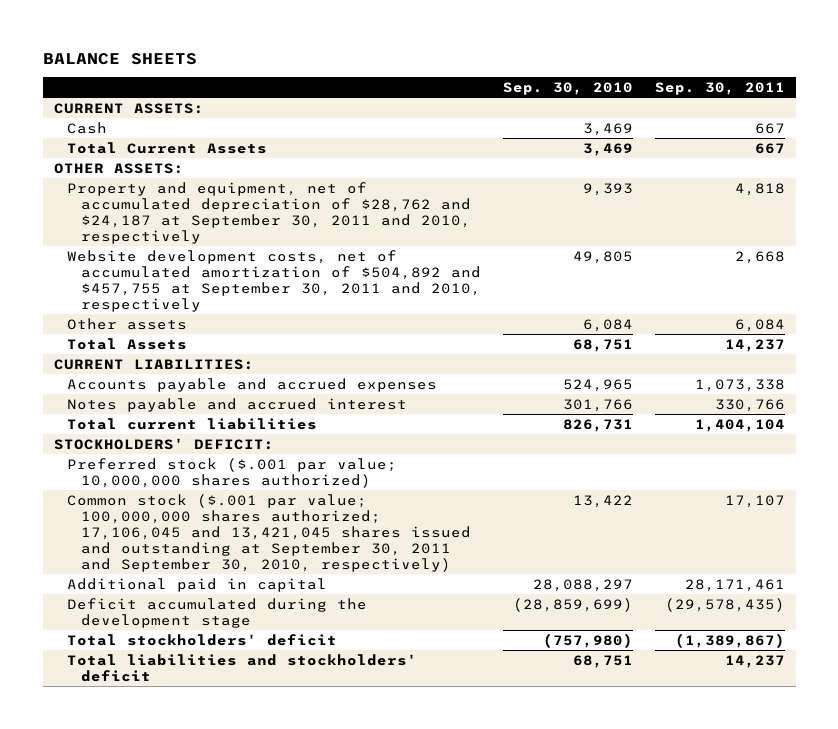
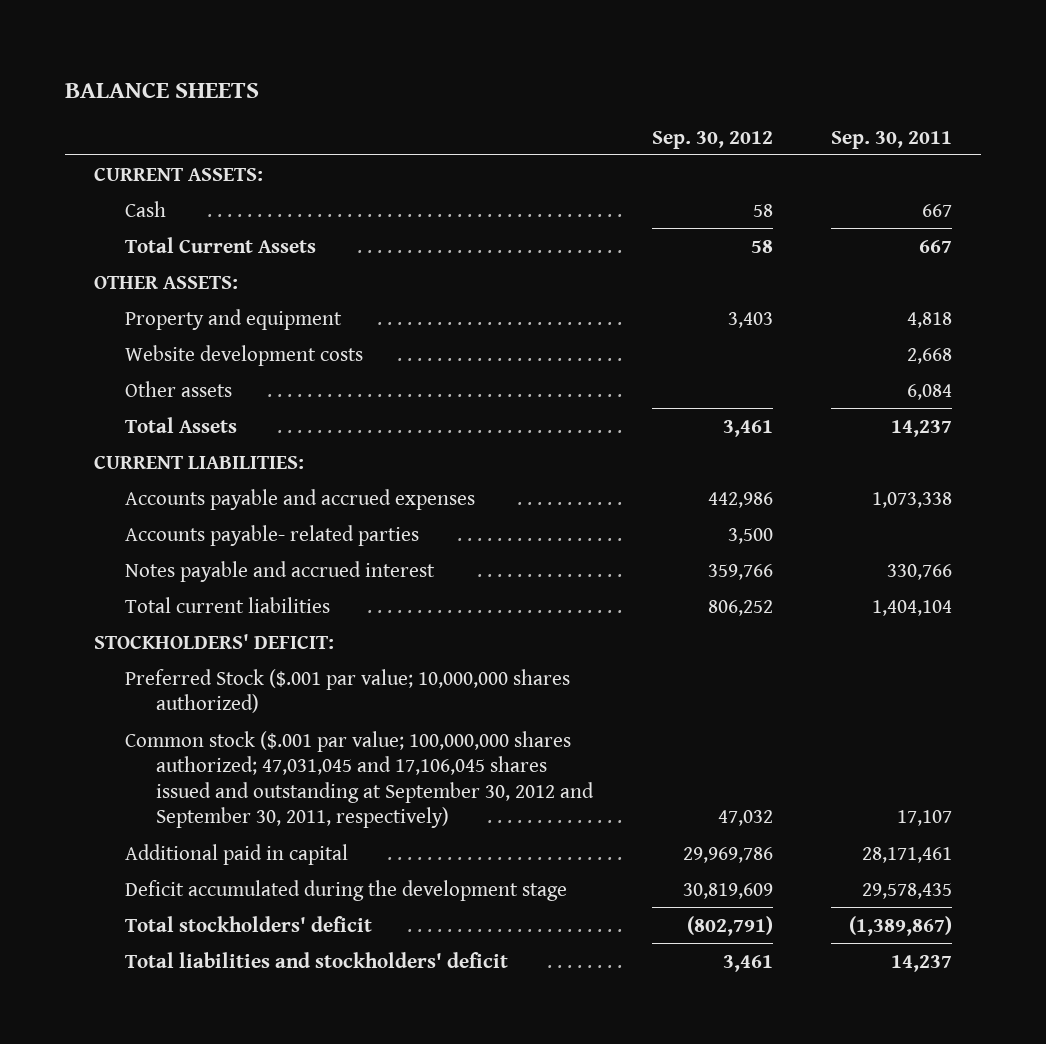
- | Sep. 30, 2010 | Sep. 30, 2011
+ | Sep. 30, 2012 | Sep. 30, 2011
- Property and equipment, net of accumulated depreciation of $28,762 and $24,187 at September 30, 2011 and 2010, respectively | 9,393 | 4,818
- Website development costs, net of accumulated amortization of $504,892 and $457,755 at September 30, 2011 and 2010, respectively | 49,805 | 2,668
+ Property and equipment | 3,403 | 4,818
+ Website development costs | | 2,668
+ Accounts payable- related parties | 3,500 |
- Preferred stock ($.001 par value; 10,000,000 shares authorized)
- Common stock ($.001 par value; 100,000,000 shares authorized; 17,106,045 and 13,421,045 shares issued and outstanding at September 30, 2011 and September 30, 2010, respectively) | 13,422 | 17,107
+ Preferred Stock ($.001 par value; 10,000,000 shares authorized)
+ Common stock ($.001 par value; 100,000,000 shares authorized; 47,031,045 and 17,106,045 shares issued and outstanding at September 30, 2012 and September 30, 2011, respectively) | 47,032 | 17,107
- Deficit accumulated during the development stage | (28,859,699) | (29,578,435)
+ Deficit accumulated during the development stage | 30,819,609 | 29,578,435

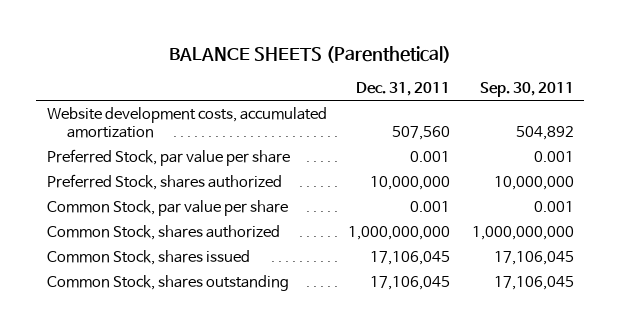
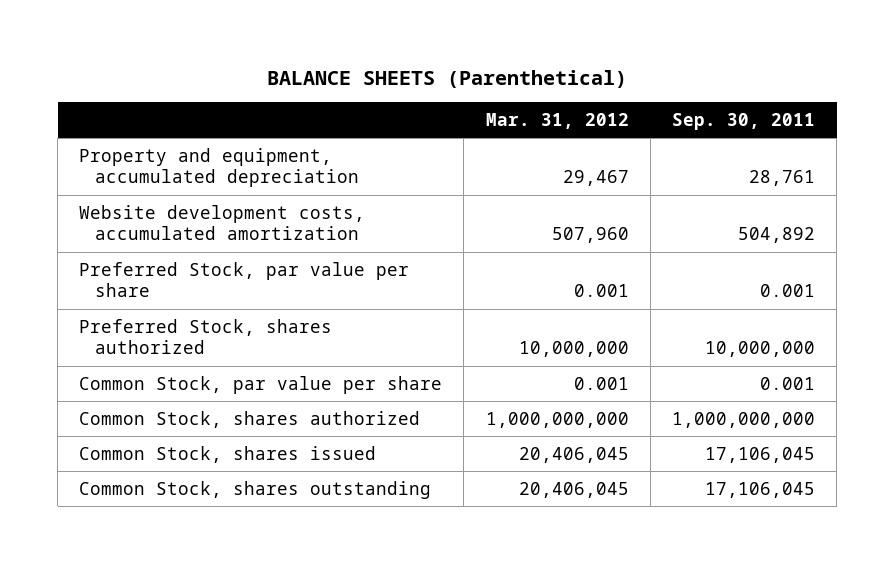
- | Dec. 31, 2011 | Sep. 30, 2011
+ | Mar. 31, 2012 | Sep. 30, 2011
+ Property and equipment, accumulated depreciation | 29,467 | 28,761

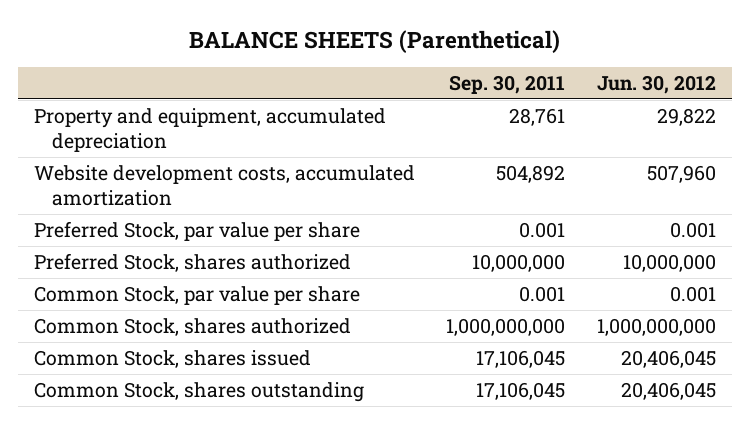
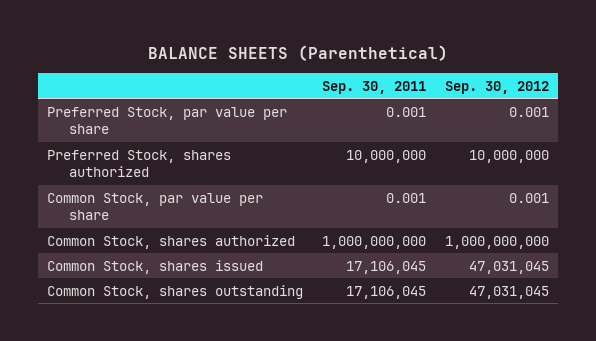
- | Sep. 30, 2011 | Jun. 30, 2012
+ | Sep. 30, 2011 | Sep. 30, 2012
- Property and equipment, accumulated depreciation | 28,761 | 29,822
- Website development costs, accumulated amortization | 504,892 | 507,960

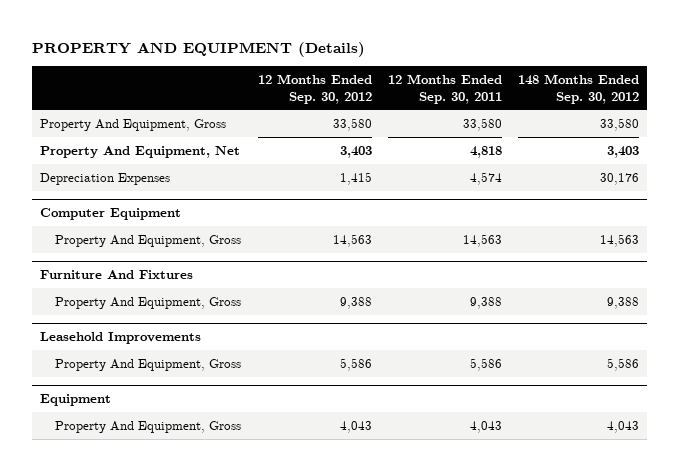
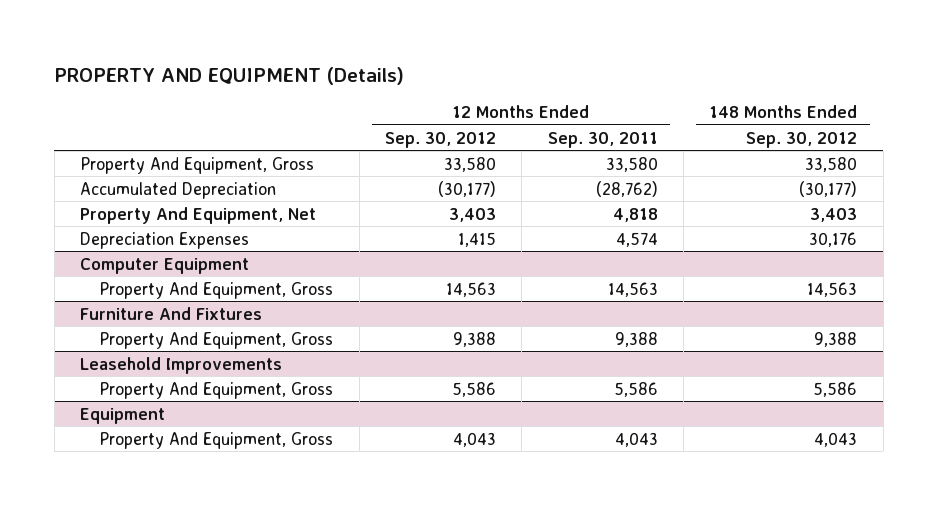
+ Accumulated Depreciation | (30,177) | (28,762) | (30,177)

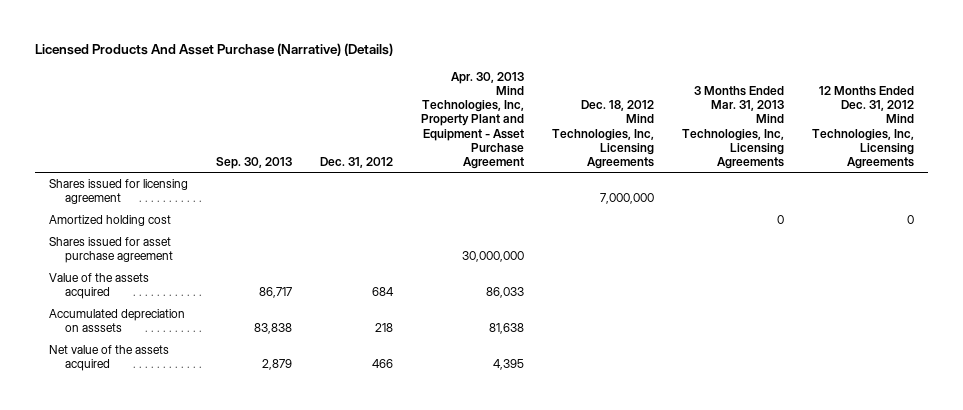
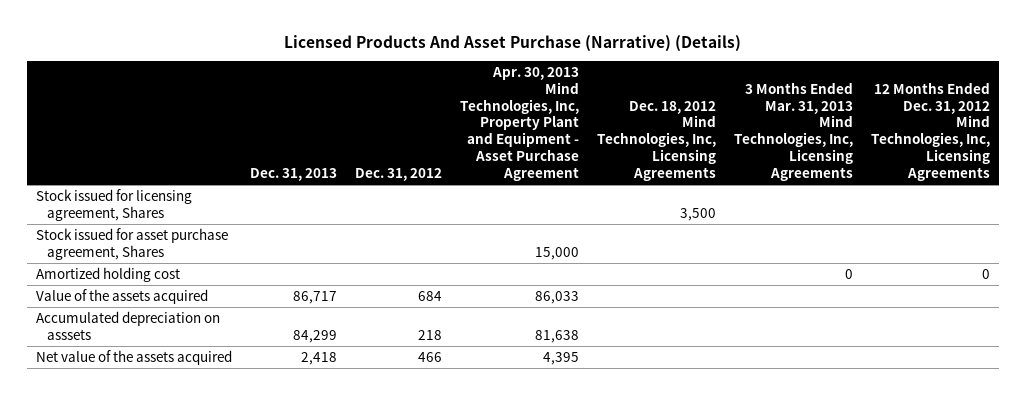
- | Sep. 30, 2013 | Dec. 31, 2012 | Apr. 30, 2013 Mind Technologies, Inc, Property Plant and Equipment - Asset Purchase Agreement | Dec. 18, 2012 Mind Technologies, Inc, Licensing Agreements | 3 Months Ended Mar. 31, 2013 Mind Technologies, Inc, Licensing Agreements | 12 Months Ended Dec. 31, 2012 Mind Technologies, Inc, Licensing Agreements
+ | Dec. 31, 2013 | Dec. 31, 2012 | Apr. 30, 2013 Mind Technologies, Inc, Property Plant and Equipment - Asset Purchase Agreement | Dec. 18, 2012 Mind Technologies, Inc, Licensing Agreements | 3 Months Ended Mar. 31, 2013 Mind Technologies, Inc, Licensing Agreements | 12 Months Ended Dec. 31, 2012 Mind Technologies, Inc, Licensing Agreements
- Shares issued for licensing agreement | | | | 7,000,000 | |
+ Stock issued for licensing agreement, Shares | | | | 3,500 | |
+ Stock issued for asset purchase agreement, Shares | | | 15,000 | | |
- Shares issued for asset purchase agreement | | | 30,000,000 | | |

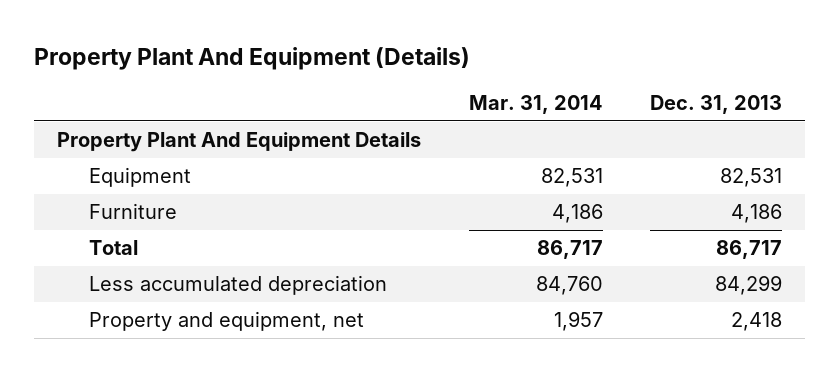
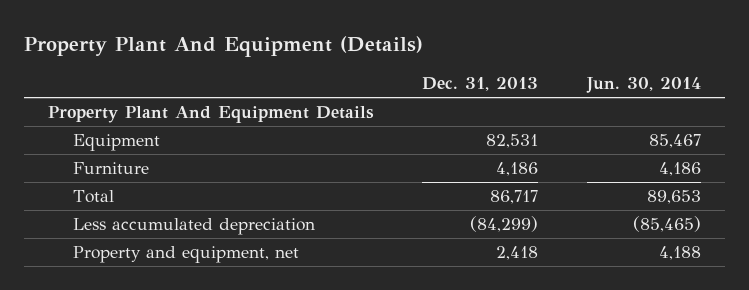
- | Mar. 31, 2014 | Dec. 31, 2013
+ | Dec. 31, 2013 | Jun. 30, 2014
- Less accumulated depreciation | 84,760 | 84,299
+ Less accumulated depreciation | (84,299) | (85,465)

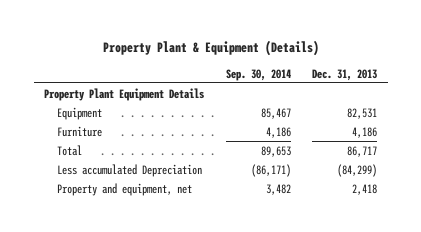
- Property Plant And Equipment (Details)
+ Property Plant & Equipment (Details)
- | Dec. 31, 2013 | Jun. 30, 2014
+ | Sep. 30, 2014 | Dec. 31, 2013
- Property Plant And Equipment Details
+ Property Plant Equipment Details
- Less accumulated depreciation | (84,299) | (85,465)
+ Less accumulated Depreciation | (86,171) | (84,299)

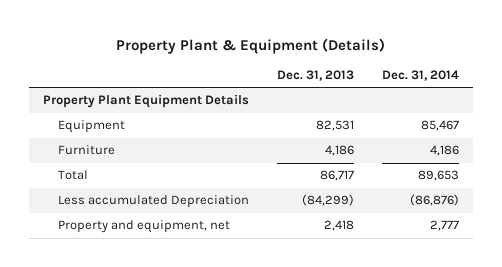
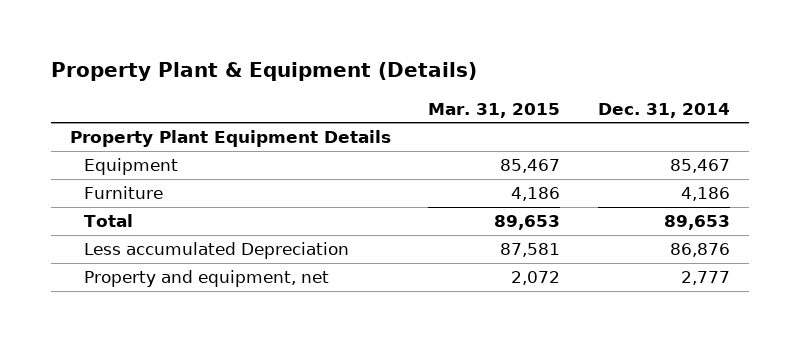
- | Dec. 31, 2013 | Dec. 31, 2014
+ | Mar. 31, 2015 | Dec. 31, 2014
- Less accumulated Depreciation | (84,299) | (86,876)
+ Less accumulated Depreciation | 87,581 | 86,876

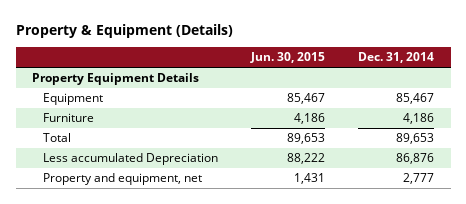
- Property Plant & Equipment (Details)
+ Property & Equipment (Details)
- | Mar. 31, 2015 | Dec. 31, 2014
+ | Jun. 30, 2015 | Dec. 31, 2014
- Property Plant Equipment Details
+ Property Equipment Details

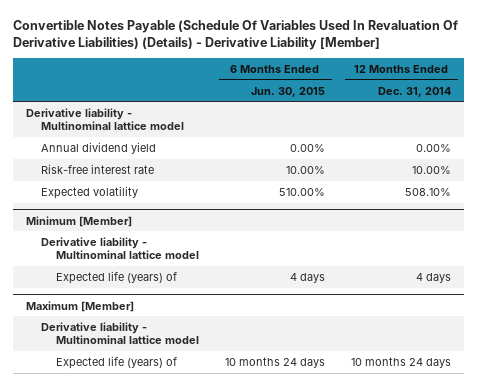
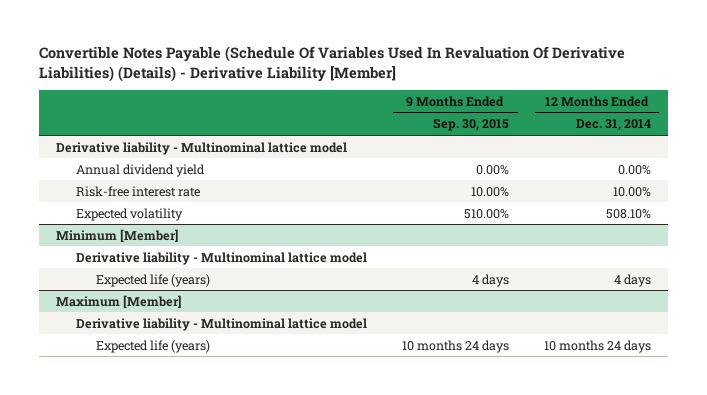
- | 6 Months Ended Jun. 30, 2015 | 12 Months Ended Dec. 31, 2014
+ | 9 Months Ended Sep. 30, 2015 | 12 Months Ended Dec. 31, 2014
@ Minimum [Member]
- Expected life (years) of | 4 days | 4 days
+ Expected life (years) | 4 days | 4 days
@ Maximum [Member]
- Expected life (years) of | 10 months 24 days | 10 months 24 days
+ Expected life (years) | 10 months 24 days | 10 months 24 days

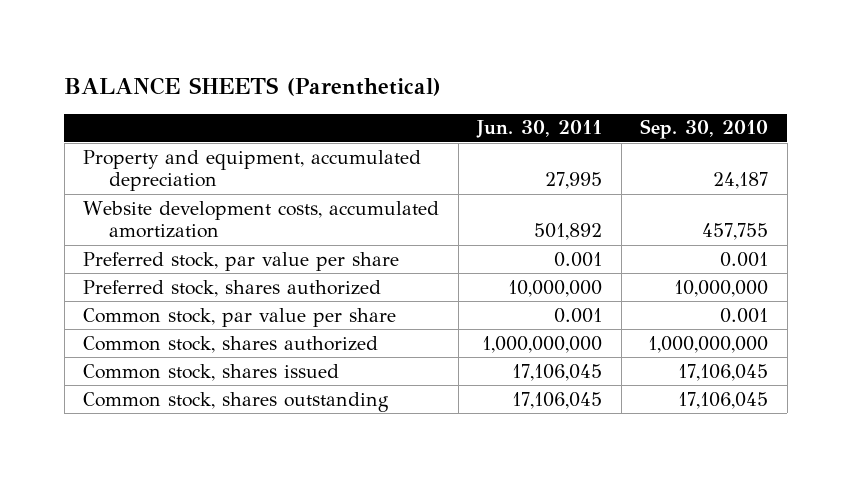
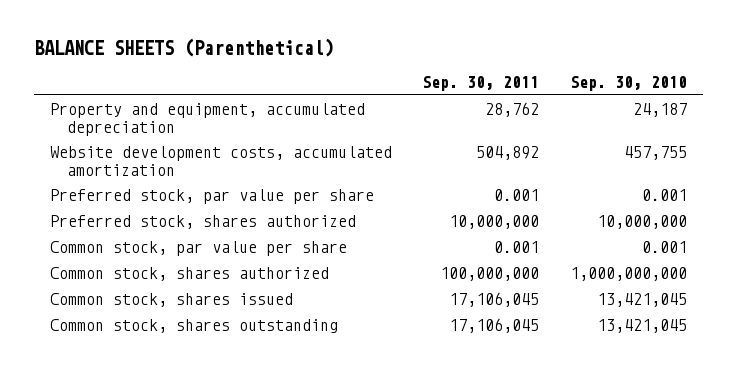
- | Jun. 30, 2011 | Sep. 30, 2010
+ | Sep. 30, 2011 | Sep. 30, 2010
- Common stock, shares issued | 17,106,045 | 17,106,045
- Common stock, shares outstanding | 17,106,045 | 17,106,045
+ Common stock, shares issued | 17,106,045 | 13,421,045
+ Common stock, shares outstanding | 17,106,045 | 13,421,045

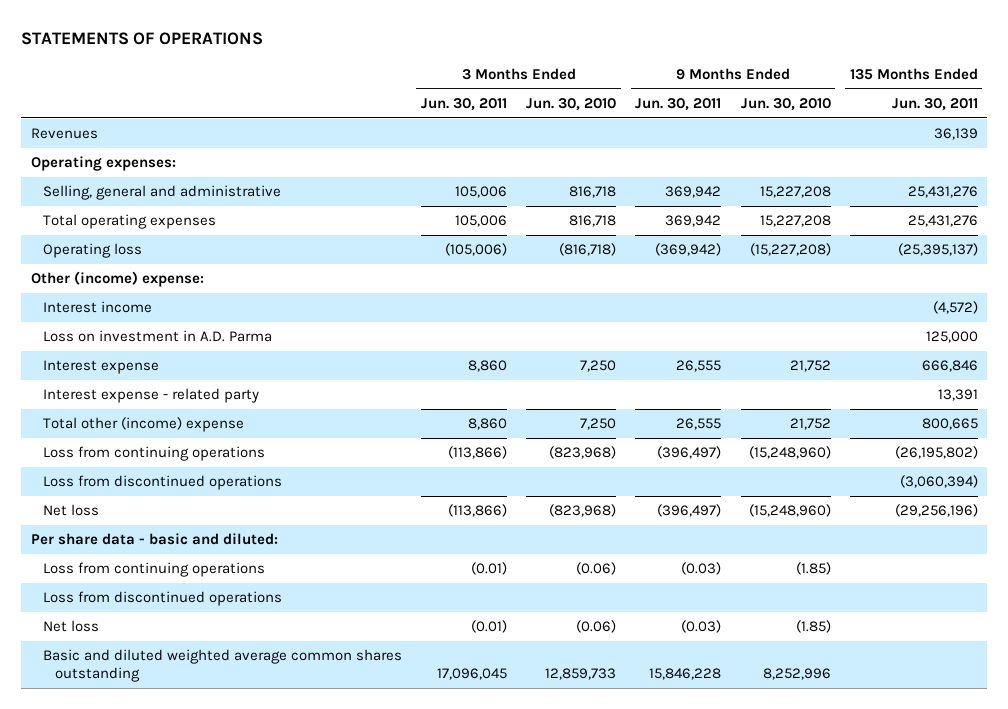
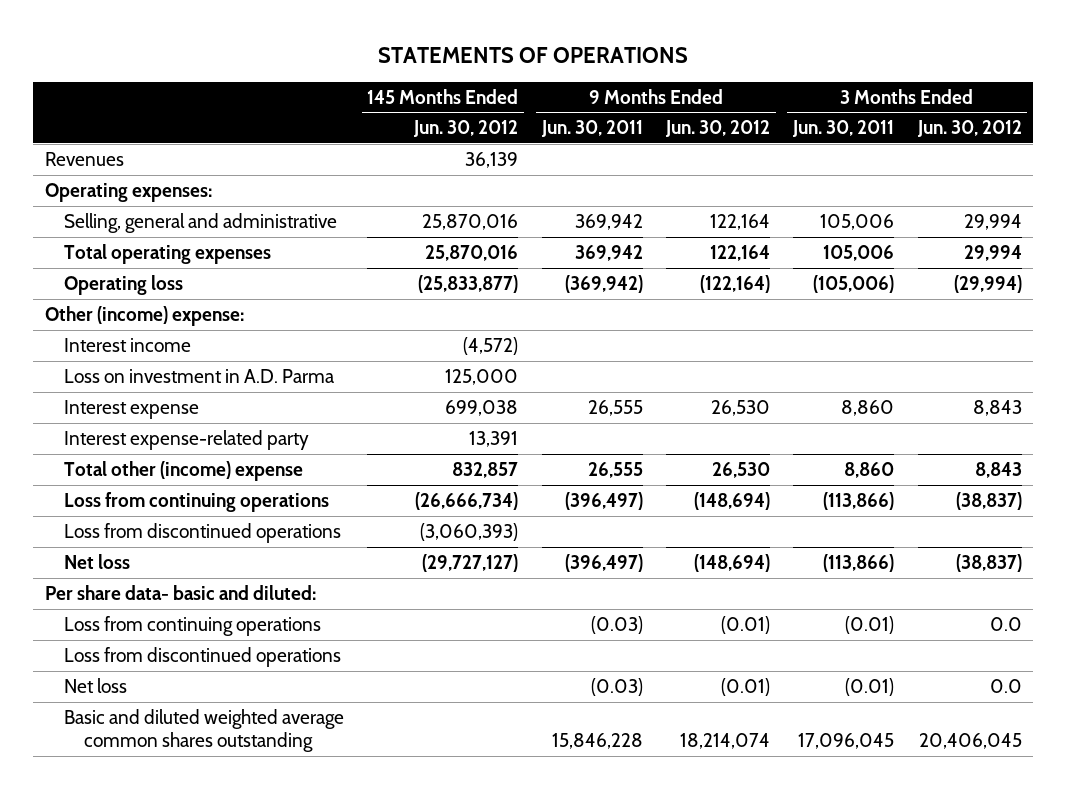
- | 3 Months Ended Jun. 30, 2011 | 3 Months Ended Jun. 30, 2010 | 9 Months Ended Jun. 30, 2011 | 9 Months Ended Jun. 30, 2010 | 135 Months Ended Jun. 30, 2011
+ | 145 Months Ended Jun. 30, 2012 | 9 Months Ended Jun. 30, 2011 | 9 Months Ended Jun. 30, 2012 | 3 Months Ended Jun. 30, 2011 | 3 Months Ended Jun. 30, 2012
- Interest expense - related party | | | | | 13,391
+ Interest expense-related party | 13,391 | | | |
- Per share data - basic and diluted:
+ Per share data- basic and diluted:

